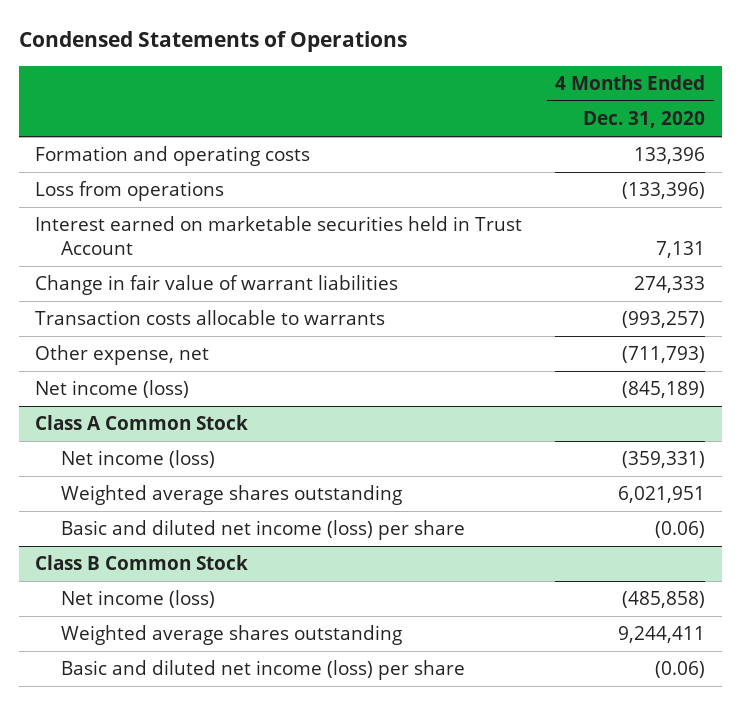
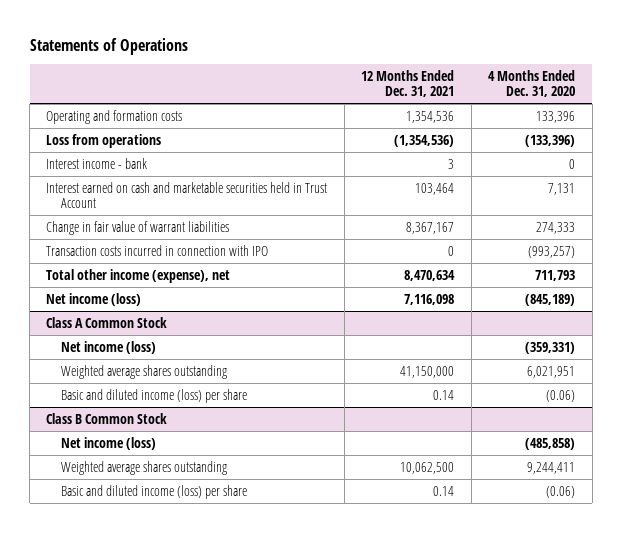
- Condensed Statements of Operations
+ Statements of Operations
- | 4 Months Ended Dec. 31, 2020
+ | 12 Months Ended Dec. 31, 2021 | 4 Months Ended Dec. 31, 2020
- Formation and operating costs | 133,396
+ Operating and formation costs | 1,354,536 | 133,396
- Interest earned on marketable securities held in Trust Account | 7,131
+ Interest income - bank | 3 | 0
+ Interest earned on cash and marketable securities held in Trust Account | 103,464 | 7,131
- Transaction costs allocable to warrants | (993,257)
- Other expense, net | (711,793)
+ Transaction costs incurred in connection with IPO | 0 | (993,257)
+ Total other income (expense), net | 8,470,634 | 711,793
@ Class A Common Stock
- Basic and diluted net income (loss) per share | (0.06)
+ Basic and diluted income (loss) per share | 0.14 | (0.06)
@ Class B Common Stock
- Basic and diluted net income (loss) per share | (0.06)
+ Basic and diluted income (loss) per share | 0.14 | (0.06)

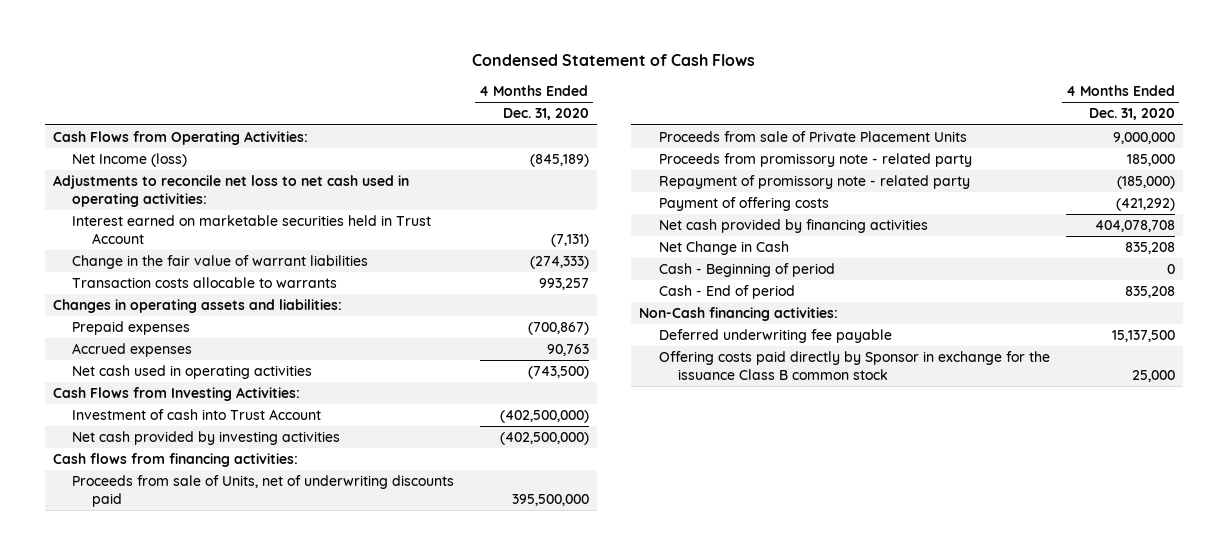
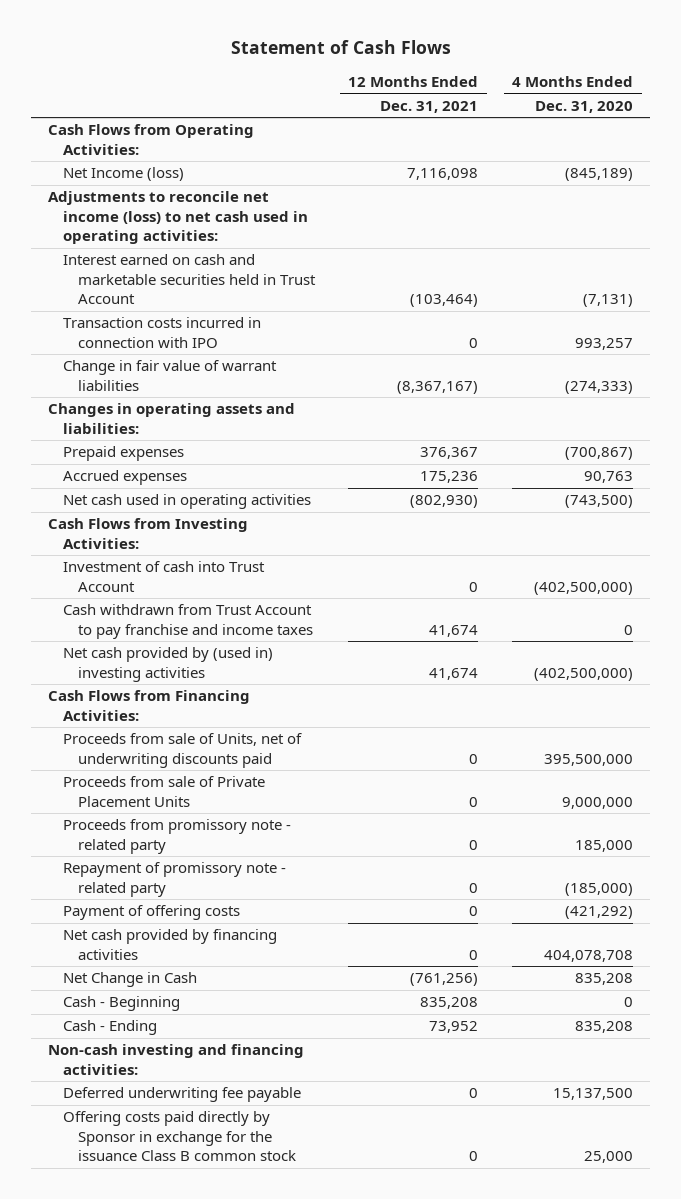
- Condensed Statement of Cash Flows
+ Statement of Cash Flows
- | 4 Months Ended Dec. 31, 2020
+ | 12 Months Ended Dec. 31, 2021 | 4 Months Ended Dec. 31, 2020
- Adjustments to reconcile net loss to net cash used in operating activities:
- Interest earned on marketable securities held in Trust Account | (7,131)
- Change in the fair value of warrant liabilities | (274,333)
- Transaction costs allocable to warrants | 993,257
+ Adjustments to reconcile net income (loss) to net cash used in operating activities:
+ Interest earned on cash and marketable securities held in Trust Account | (103,464) | (7,131)
+ Transaction costs incurred in connection with IPO | 0 | 993,257
+ Change in fair value of warrant liabilities | (8,367,167) | (274,333)
- Net cash provided by investing activities | (402,500,000)
- Cash flows from financing activities:
+ Cash withdrawn from Trust Account to pay franchise and income taxes | 41,674 | 0
+ Net cash provided by (used in) investing activities | 41,674 | (402,500,000)
+ Cash Flows from Financing Activities:
- Cash - Beginning of period | 0
- Cash - End of period | 835,208
- Non-Cash financing activities:
+ Cash - Beginning | 835,208 | 0
+ Cash - Ending | 73,952 | 835,208
+ Non-cash investing and financing activities:

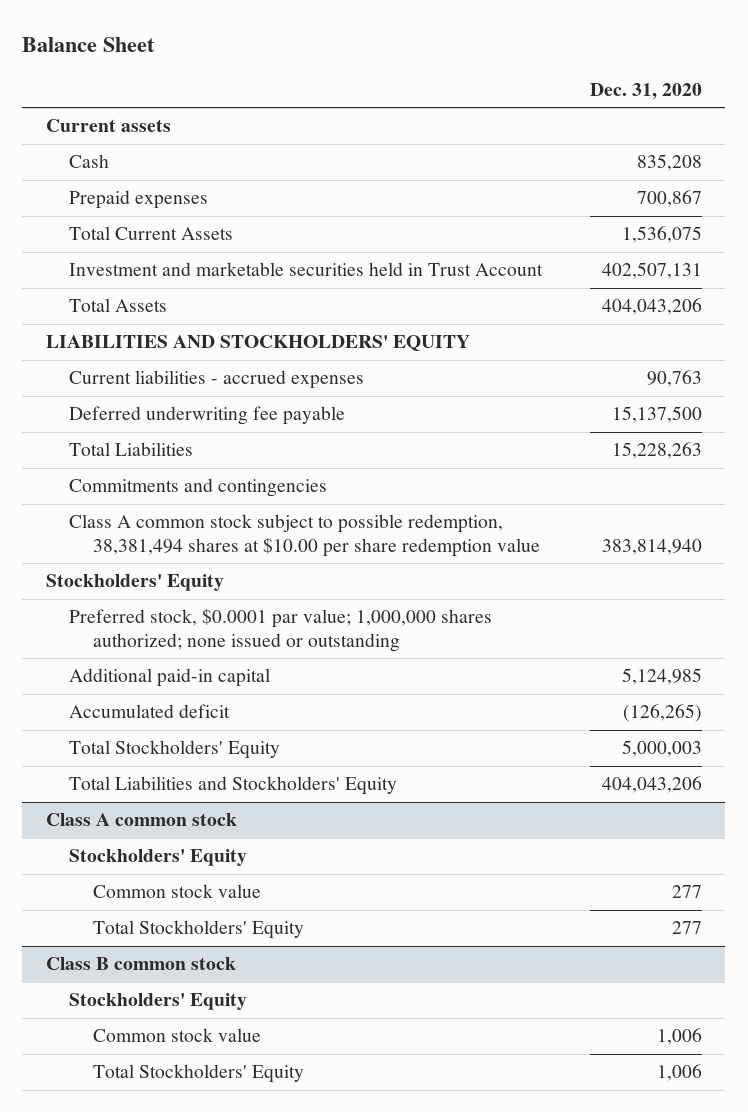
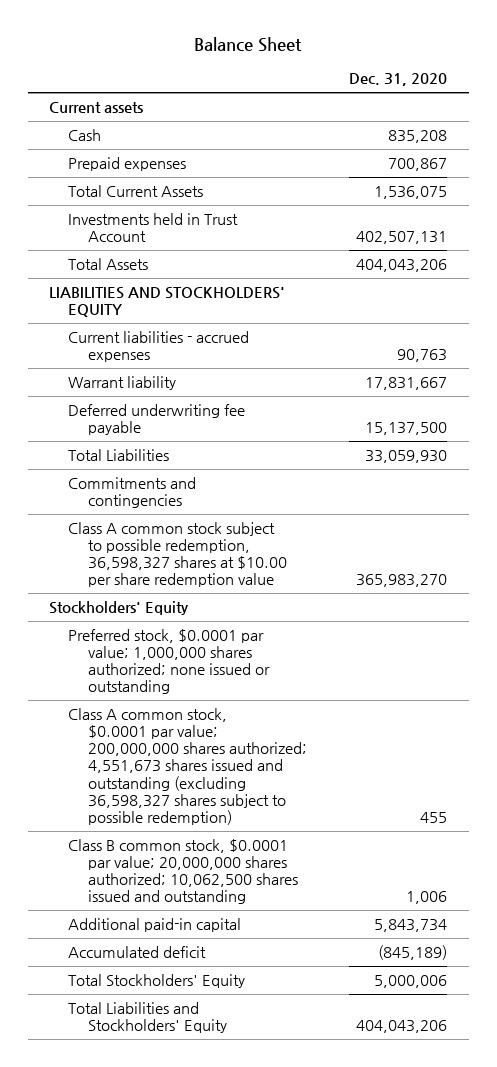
- Investment and marketable securities held in Trust Account | 402,507,131
+ Investments held in Trust Account | 402,507,131
+ Warrant liability | 17,831,667
- Total Liabilities | 15,228,263
+ Total Liabilities | 33,059,930
- Class A common stock subject to possible redemption, 38,381,494 shares at $10.00 per share redemption value | 383,814,940
+ Class A common stock subject to possible redemption, 36,598,327 shares at $10.00 per share redemption value | 365,983,270
- Additional paid-in capital | 5,124,985
- Accumulated deficit | (126,265)
- Total Stockholders' Equity | 5,000,003
+ Class A common stock, $0.0001 par value; 200,000,000 shares authorized; 4,551,673 shares issued and outstanding (excluding 36,598,327 shares subject to possible redemption) | 455
+ Class B common stock, $0.0001 par value; 20,000,000 shares authorized; 10,062,500 shares issued and outstanding | 1,006
+ Additional paid-in capital | 5,843,734
+ Accumulated deficit | (845,189)
+ Total Stockholders' Equity | 5,000,006
- Class A common stock
- Stockholders' Equity
- Common stock value | 277
- Total Stockholders' Equity | 277
- Class B common stock
- Stockholders' Equity
- Common stock value | 1,006
- Total Stockholders' Equity | 1,006

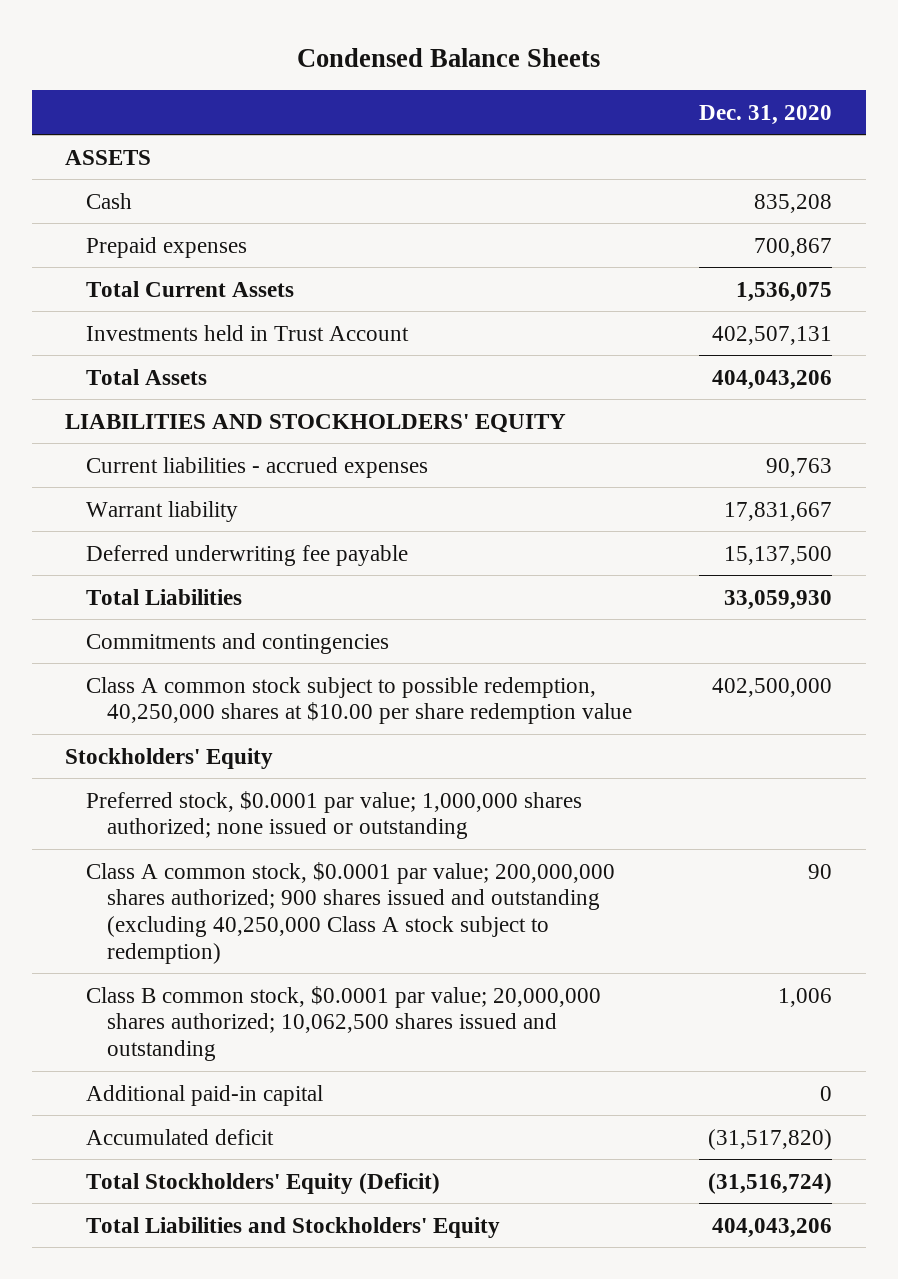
- Balance Sheet
+ Condensed Balance Sheets
- Current assets
+ ASSETS
- Class A common stock subject to possible redemption, 36,598,327 shares at $10.00 per share redemption value | 365,983,270
+ Class A common stock subject to possible redemption, 40,250,000 shares at $10.00 per share redemption value | 402,500,000
- Class A common stock, $0.0001 par value; 200,000,000 shares authorized; 4,551,673 shares issued and outstanding (excluding 36,598,327 shares subject to possible redemption) | 455
+ Class A common stock, $0.0001 par value; 200,000,000 shares authorized; 900 shares issued and outstanding (excluding 40,250,000 Class A stock subject to redemption) | 90
- Additional paid-in capital | 5,843,734
- Accumulated deficit | (845,189)
- Total Stockholders' Equity | 5,000,006
+ Additional paid-in capital | 0
+ Accumulated deficit | (31,517,820)
+ Total Stockholders' Equity (Deficit) | (31,516,724)

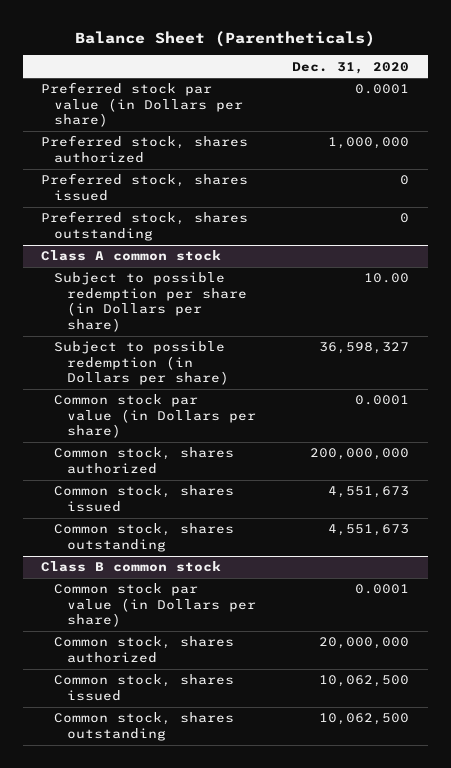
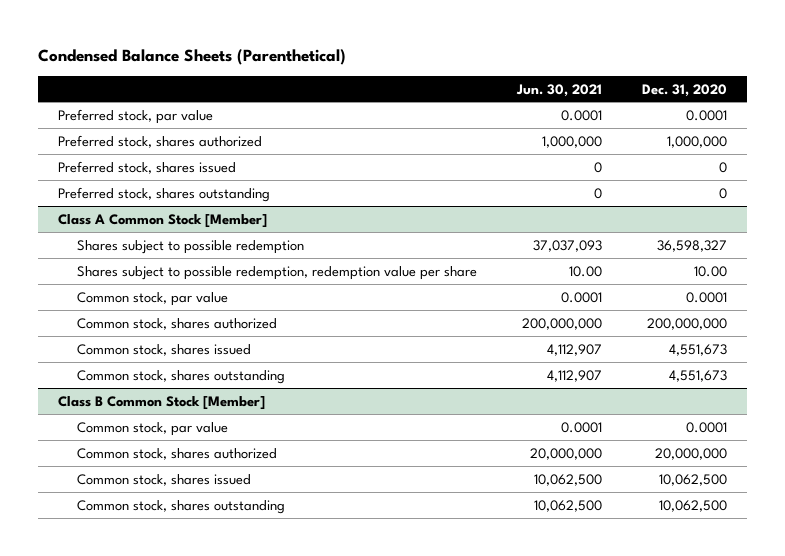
- Balance Sheet (Parentheticals)
+ Condensed Balance Sheets (Parenthetical)
- | Dec. 31, 2020
+ | Jun. 30, 2021 | Dec. 31, 2020
- Preferred stock par value (in Dollars per share) | 0.0001
+ Preferred stock, par value | 0.0001 | 0.0001
- Class A common stock
- Subject to possible redemption per share (in Dollars per share) | 10.00
- Subject to possible redemption (in Dollars per share) | 36,598,327
- Common stock par value (in Dollars per share) | 0.0001
+ Class A Common Stock [Member]
+ Shares subject to possible redemption | 37,037,093 | 36,598,327
+ Shares subject to possible redemption, redemption value per share | 10.00 | 10.00
+ Common stock, par value | 0.0001 | 0.0001
- Class B common stock
- Common stock par value (in Dollars per share) | 0.0001
+ Class B Common Stock [Member]
+ Common stock, par value | 0.0001 | 0.0001

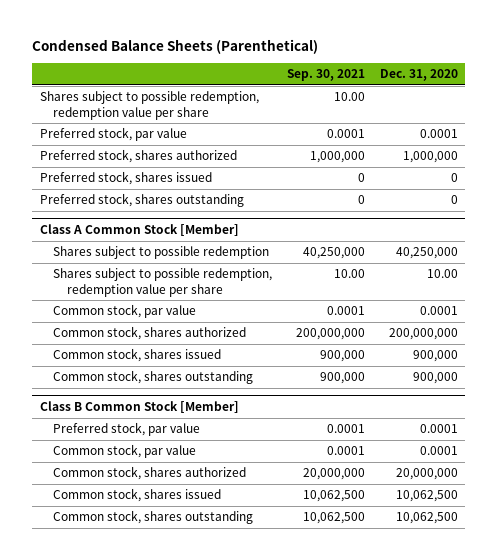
- | Jun. 30, 2021 | Dec. 31, 2020
+ | Sep. 30, 2021 | Dec. 31, 2020
+ Shares subject to possible redemption, redemption value per share | 10.00 |
@ Class A Common Stock [Member]
- Shares subject to possible redemption | 37,037,093 | 36,598,327
+ Shares subject to possible redemption | 40,250,000 | 40,250,000
- Common stock, shares issued | 4,112,907 | 4,551,673
- Common stock, shares outstanding | 4,112,907 | 4,551,673
+ Common stock, shares issued | 900,000 | 900,000
+ Common stock, shares outstanding | 900,000 | 900,000
@ Class B Common Stock [Member]
+ Preferred stock, par value | 0.0001 | 0.0001

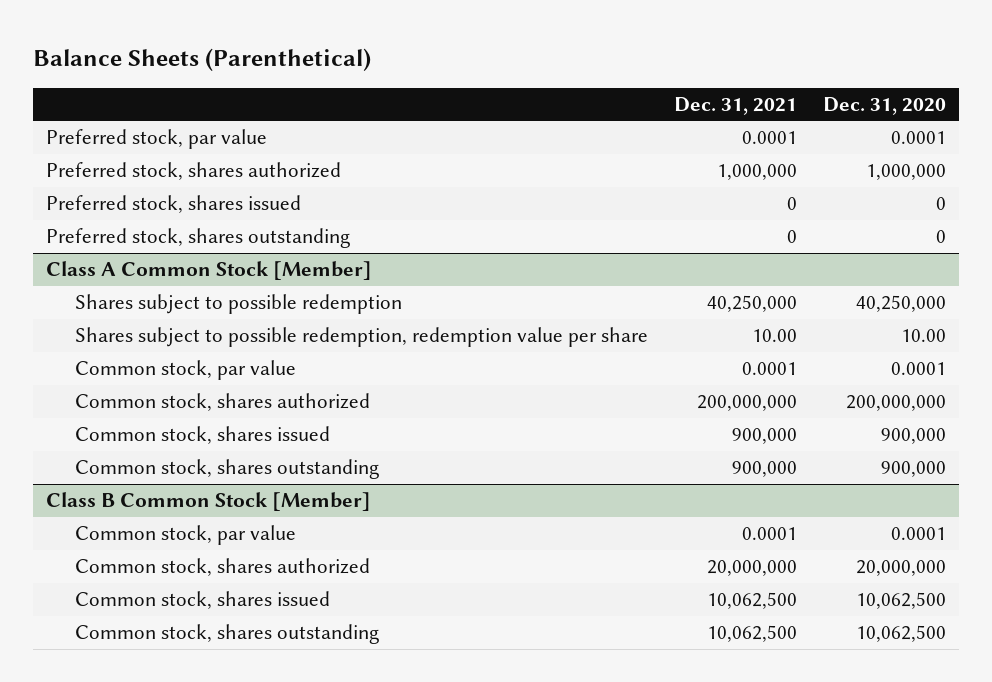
- Condensed Balance Sheets (Parenthetical)
+ Balance Sheets (Parenthetical)
- | Sep. 30, 2021 | Dec. 31, 2020
+ | Dec. 31, 2021 | Dec. 31, 2020
- Shares subject to possible redemption, redemption value per share | 10.00 |
@ Class B Common Stock [Member]
- Preferred stock, par value | 0.0001 | 0.0001

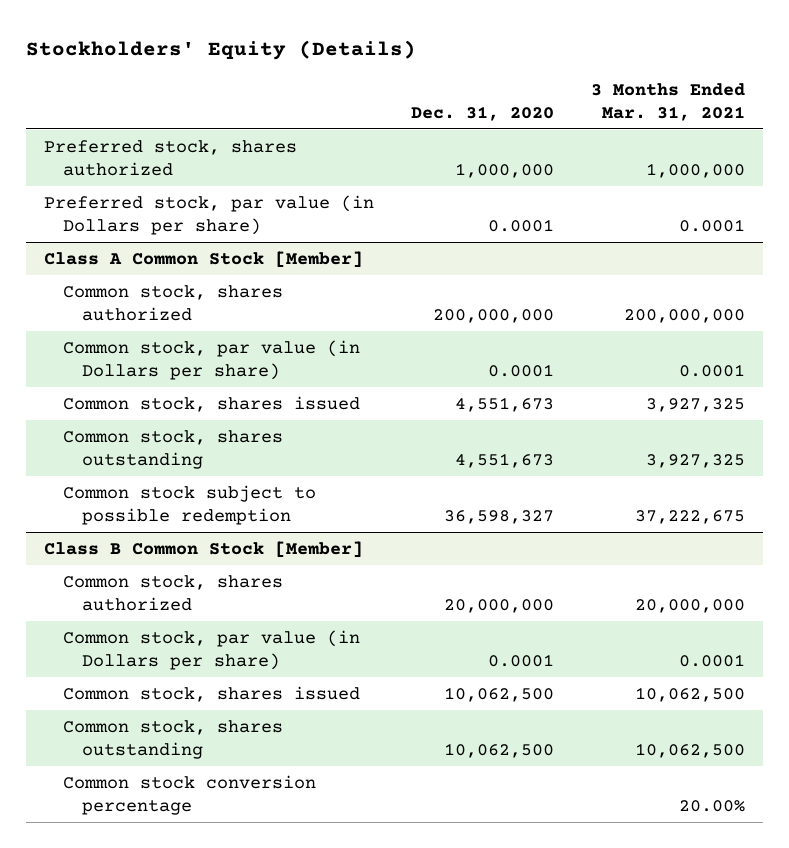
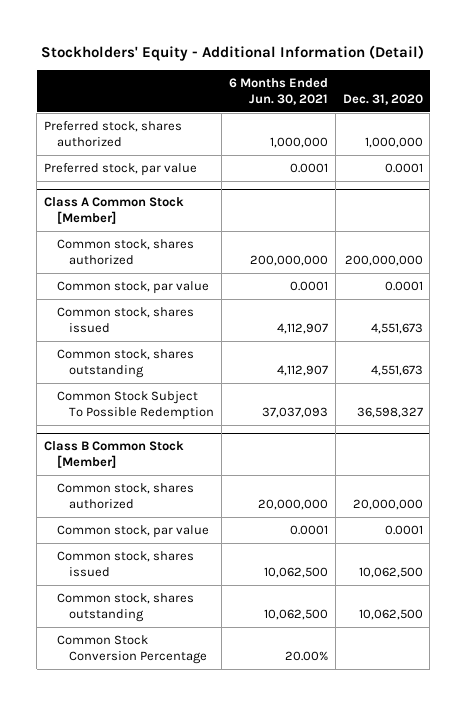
- Stockholders' Equity (Details)
+ Stockholders' Equity - Additional Information (Detail)
- | Dec. 31, 2020 | 3 Months Ended Mar. 31, 2021
+ | 6 Months Ended Jun. 30, 2021 | Dec. 31, 2020
- Preferred stock, par value (in Dollars per share) | 0.0001 | 0.0001
+ Preferred stock, par value | 0.0001 | 0.0001
@ Class A Common Stock [Member]
- Common stock, par value (in Dollars per share) | 0.0001 | 0.0001
+ Common stock, par value | 0.0001 | 0.0001
- Common stock subject to possible redemption | 36,598,327 | 37,222,675
+ Common Stock Subject To Possible Redemption | 37,037,093 | 36,598,327
@ Class B Common Stock [Member]
- Common stock, par value (in Dollars per share) | 0.0001 | 0.0001
+ Common stock, par value | 0.0001 | 0.0001
- Common stock conversion percentage | | 20.00%
+ Common Stock Conversion Percentage | 20.00% |

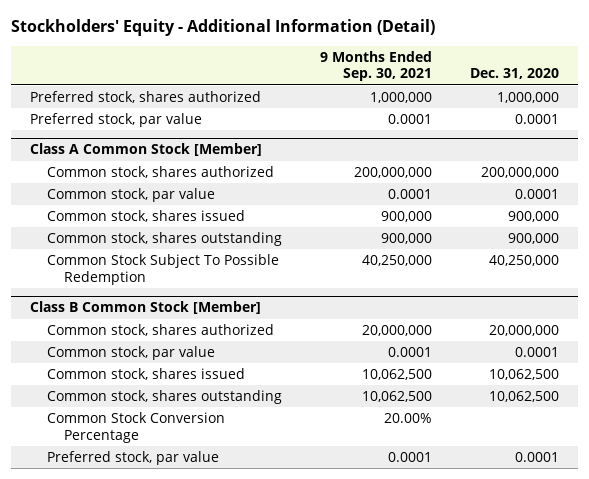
- | 6 Months Ended Jun. 30, 2021 | Dec. 31, 2020
+ | 9 Months Ended Sep. 30, 2021 | Dec. 31, 2020
@ Class A Common Stock [Member]
- Common stock, shares issued | 4,112,907 | 4,551,673
- Common stock, shares outstanding | 4,112,907 | 4,551,673
- Common Stock Subject To Possible Redemption | 37,037,093 | 36,598,327
+ Common stock, shares issued | 900,000 | 900,000
+ Common stock, shares outstanding | 900,000 | 900,000
+ Common Stock Subject To Possible Redemption | 40,250,000 | 40,250,000
@ Class B Common Stock [Member]
+ Preferred stock, par value | 0.0001 | 0.0001

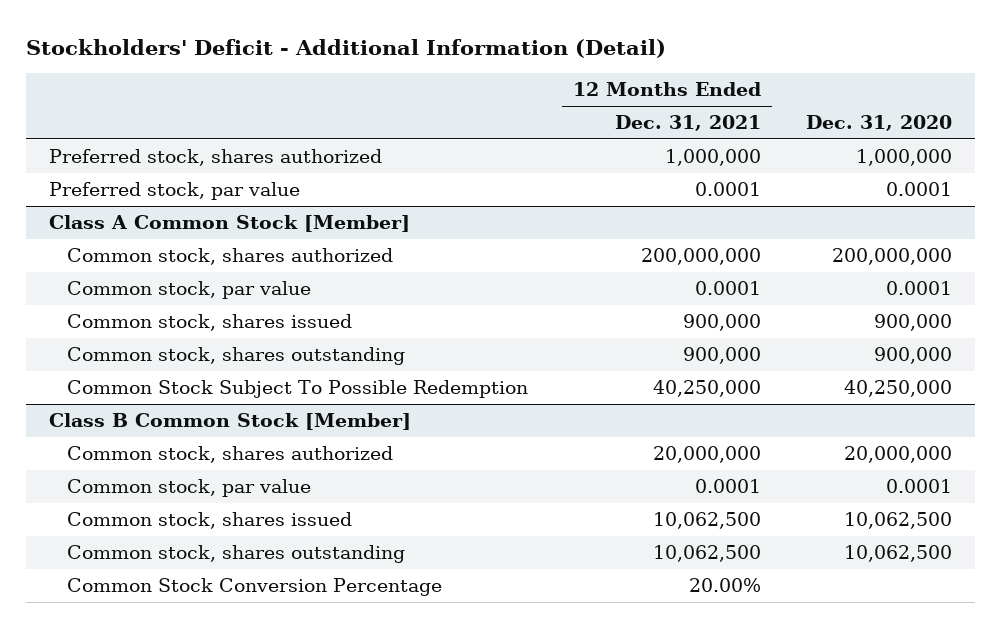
- Stockholders' Equity - Additional Information (Detail)
+ Stockholders' Deficit - Additional Information (Detail)
- | 9 Months Ended Sep. 30, 2021 | Dec. 31, 2020
+ | 12 Months Ended Dec. 31, 2021 | Dec. 31, 2020
@ Class B Common Stock [Member]
- Preferred stock, par value | 0.0001 | 0.0001

